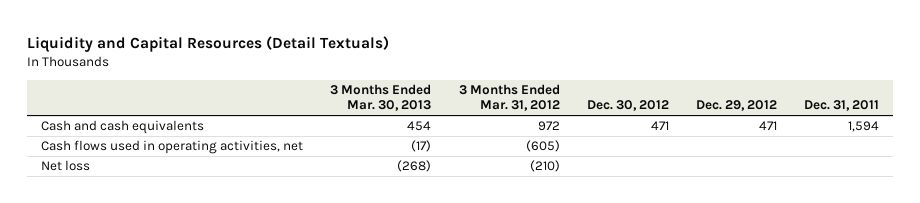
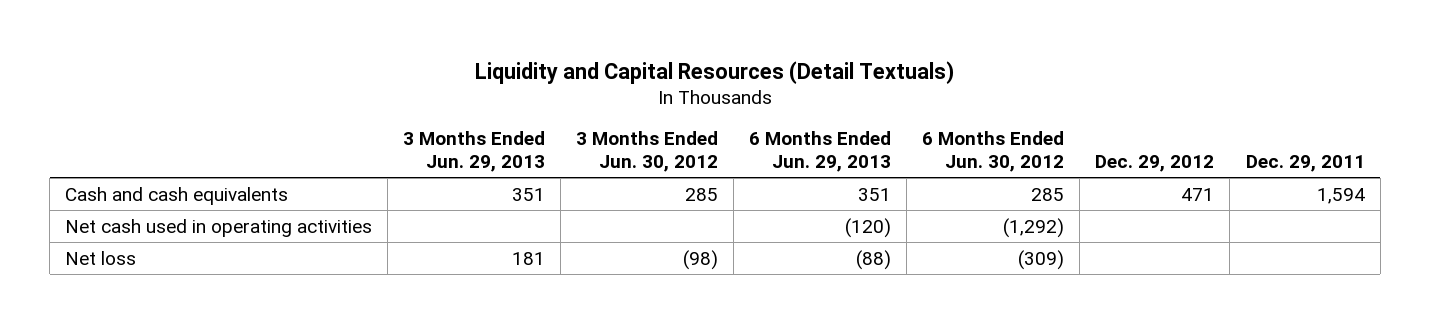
- | 3 Months Ended Mar. 30, 2013 | 3 Months Ended Mar. 31, 2012 | Dec. 30, 2012 | Dec. 29, 2012 | Dec. 31, 2011
+ | 3 Months Ended Jun. 29, 2013 | 3 Months Ended Jun. 30, 2012 | 6 Months Ended Jun. 29, 2013 | 6 Months Ended Jun. 30, 2012 | Dec. 29, 2012 | Dec. 29, 2011
- Cash flows used in operating activities, net | (17) | (605) | | |
+ Net cash used in operating activities | | | (120) | (1,292) | |

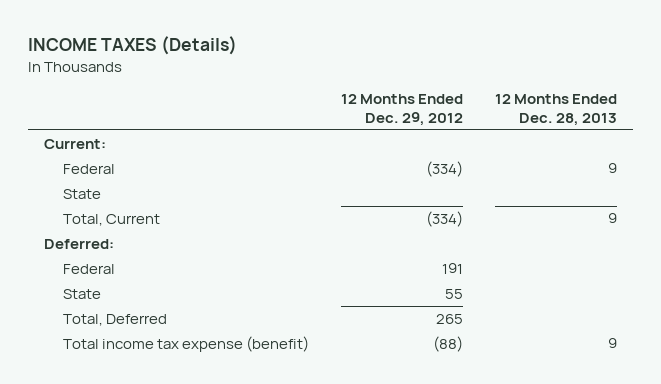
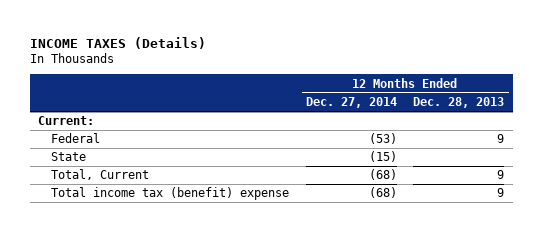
- | 12 Months Ended Dec. 29, 2012 | 12 Months Ended Dec. 28, 2013
+ | 12 Months Ended Dec. 27, 2014 | 12 Months Ended Dec. 28, 2013
- Deferred:
- Federal | 191 |
- State | 55 |
- Total, Deferred | 265 |
- Total income tax expense (benefit) | (88) | 9
+ Total income tax (benefit) expense | (68) | 9

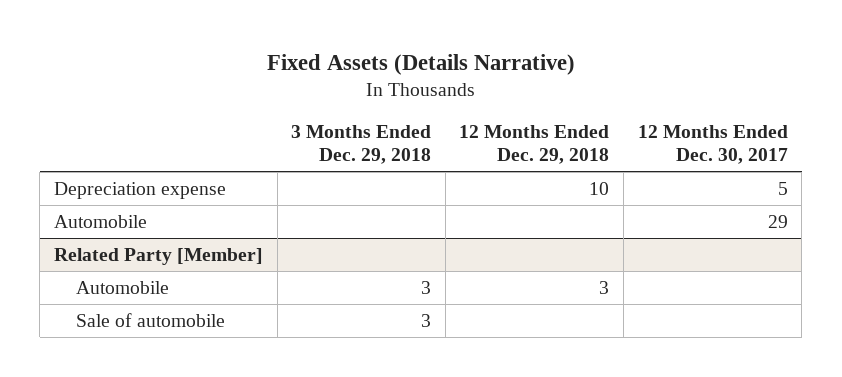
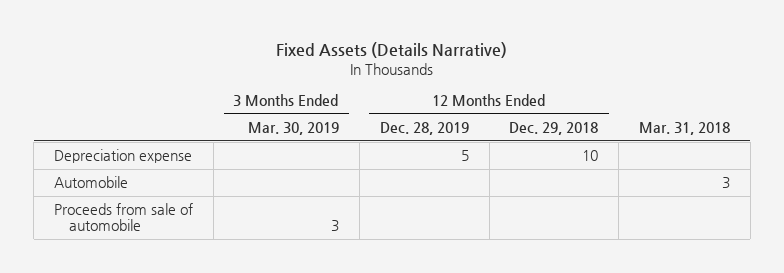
- | 3 Months Ended Dec. 29, 2018 | 12 Months Ended Dec. 29, 2018 | 12 Months Ended Dec. 30, 2017
+ | 3 Months Ended Mar. 30, 2019 | 12 Months Ended Dec. 28, 2019 | 12 Months Ended Dec. 29, 2018 | Mar. 31, 2018
- Related Party [Member]
- Automobile | 3 | 3 |
- Sale of automobile | 3 | |
+ Proceeds from sale of automobile | 3 | | |

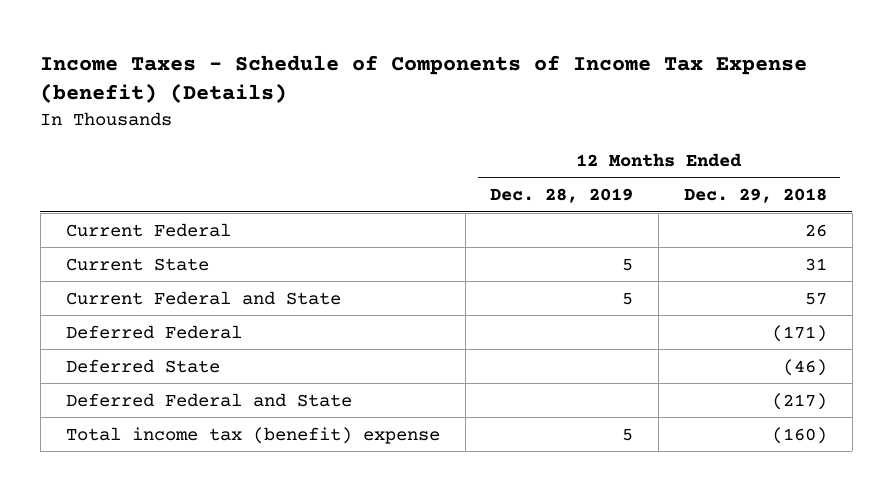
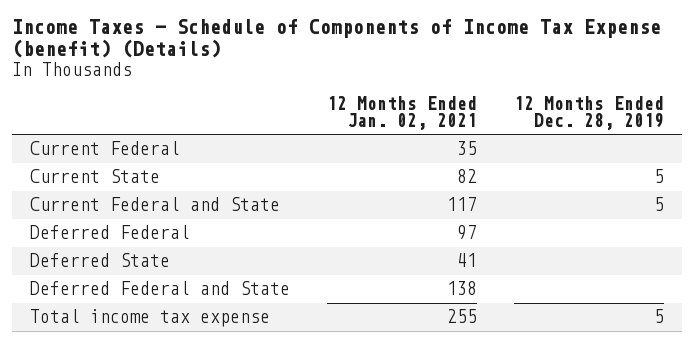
- | 12 Months Ended Dec. 28, 2019 | 12 Months Ended Dec. 29, 2018
+ | 12 Months Ended Jan. 02, 2021 | 12 Months Ended Dec. 28, 2019
- Total income tax (benefit) expense | 5 | (160)
+ Total income tax expense | 255 | 5

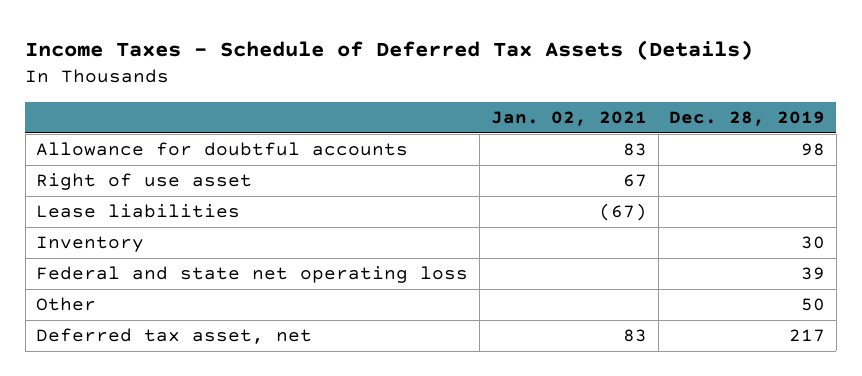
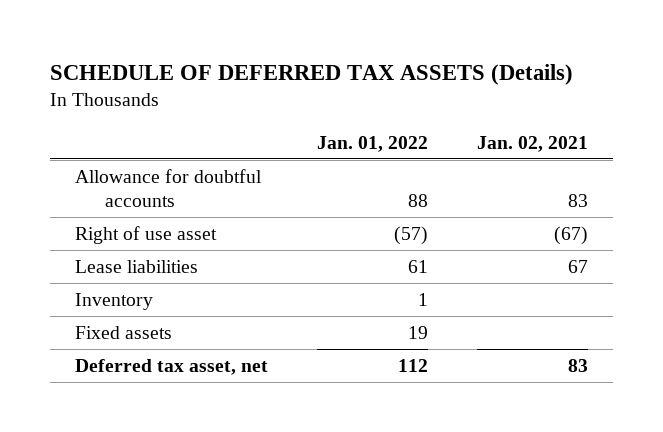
- Income Taxes - Schedule of Deferred Tax Assets (Details)
+ SCHEDULE OF DEFERRED TAX ASSETS (Details)
- | Jan. 02, 2021 | Dec. 28, 2019
+ | Jan. 01, 2022 | Jan. 02, 2021
- Right of use asset | 67 |
- Lease liabilities | (67) |
+ Right of use asset | (57) | (67)
+ Lease liabilities | 61 | 67
- Federal and state net operating loss | | 39
- Other | | 50
+ Fixed assets | 19 |

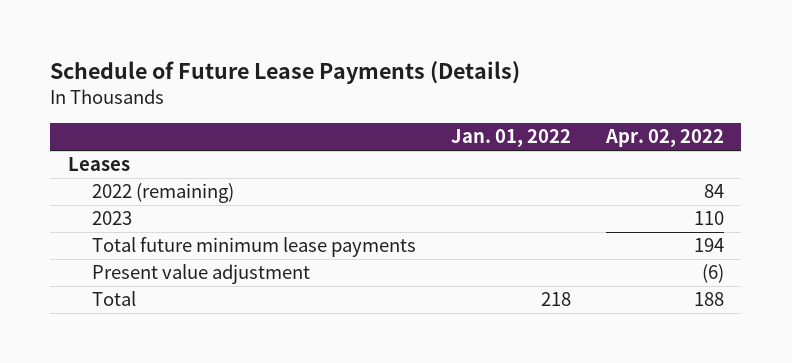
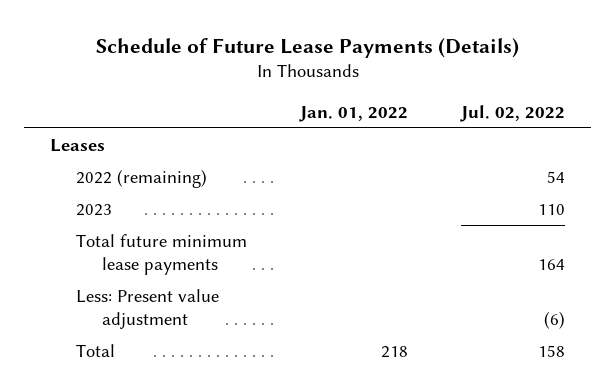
- | Jan. 01, 2022 | Apr. 02, 2022
+ | Jan. 01, 2022 | Jul. 02, 2022
- Present value adjustment | | (6)
+ Less: Present value adjustment | | (6)

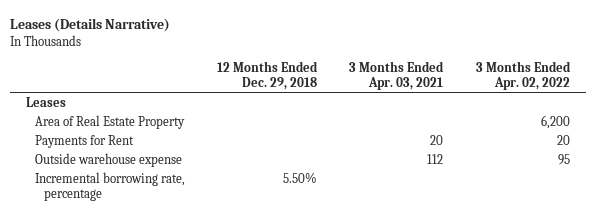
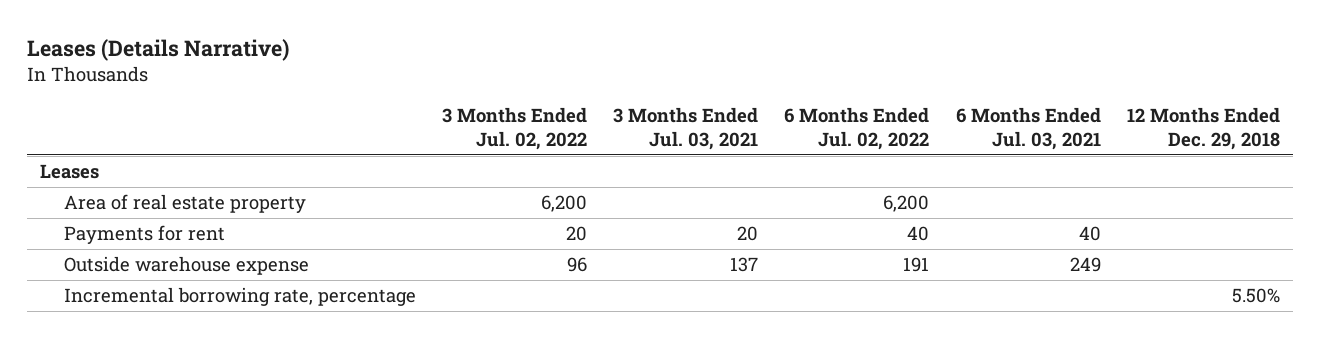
- | 12 Months Ended Dec. 29, 2018 | 3 Months Ended Apr. 03, 2021 | 3 Months Ended Apr. 02, 2022
+ | 3 Months Ended Jul. 02, 2022 | 3 Months Ended Jul. 03, 2021 | 6 Months Ended Jul. 02, 2022 | 6 Months Ended Jul. 03, 2021 | 12 Months Ended Dec. 29, 2018
- Area of Real Estate Property | | | 6,200
- Payments for Rent | | 20 | 20
+ Area of real estate property | 6,200 | | 6,200 | |
+ Payments for rent | 20 | 20 | 40 | 40 |

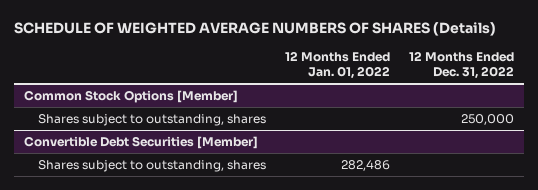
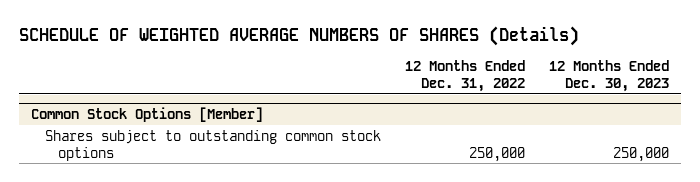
- | 12 Months Ended Jan. 01, 2022 | 12 Months Ended Dec. 31, 2022
+ | 12 Months Ended Dec. 31, 2022 | 12 Months Ended Dec. 30, 2023
@ Common Stock Options [Member]
- Shares subject to outstanding, shares | | 250,000
- Convertible Debt Securities [Member]
- Shares subject to outstanding, shares | 282,486 |
@ Common Stock Options [Member]
+ Shares subject to outstanding common stock options | 250,000 | 250,000

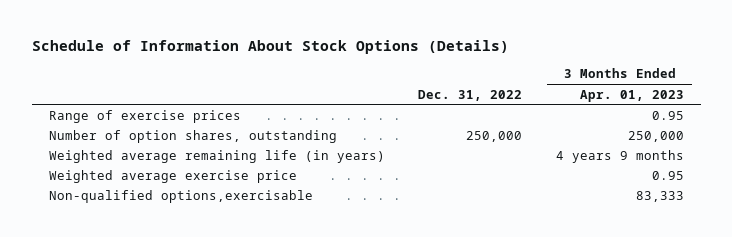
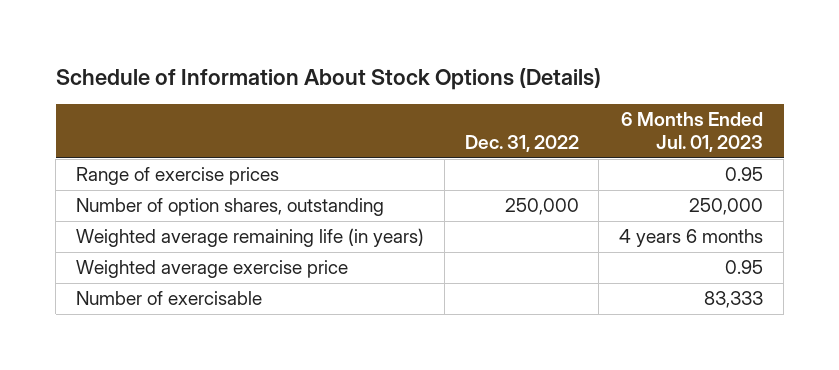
- | Dec. 31, 2022 | 3 Months Ended Apr. 01, 2023
+ | Dec. 31, 2022 | 6 Months Ended Jul. 01, 2023
- Non-qualified options,exercisable | | 83,333
+ Number of exercisable | | 83,333

